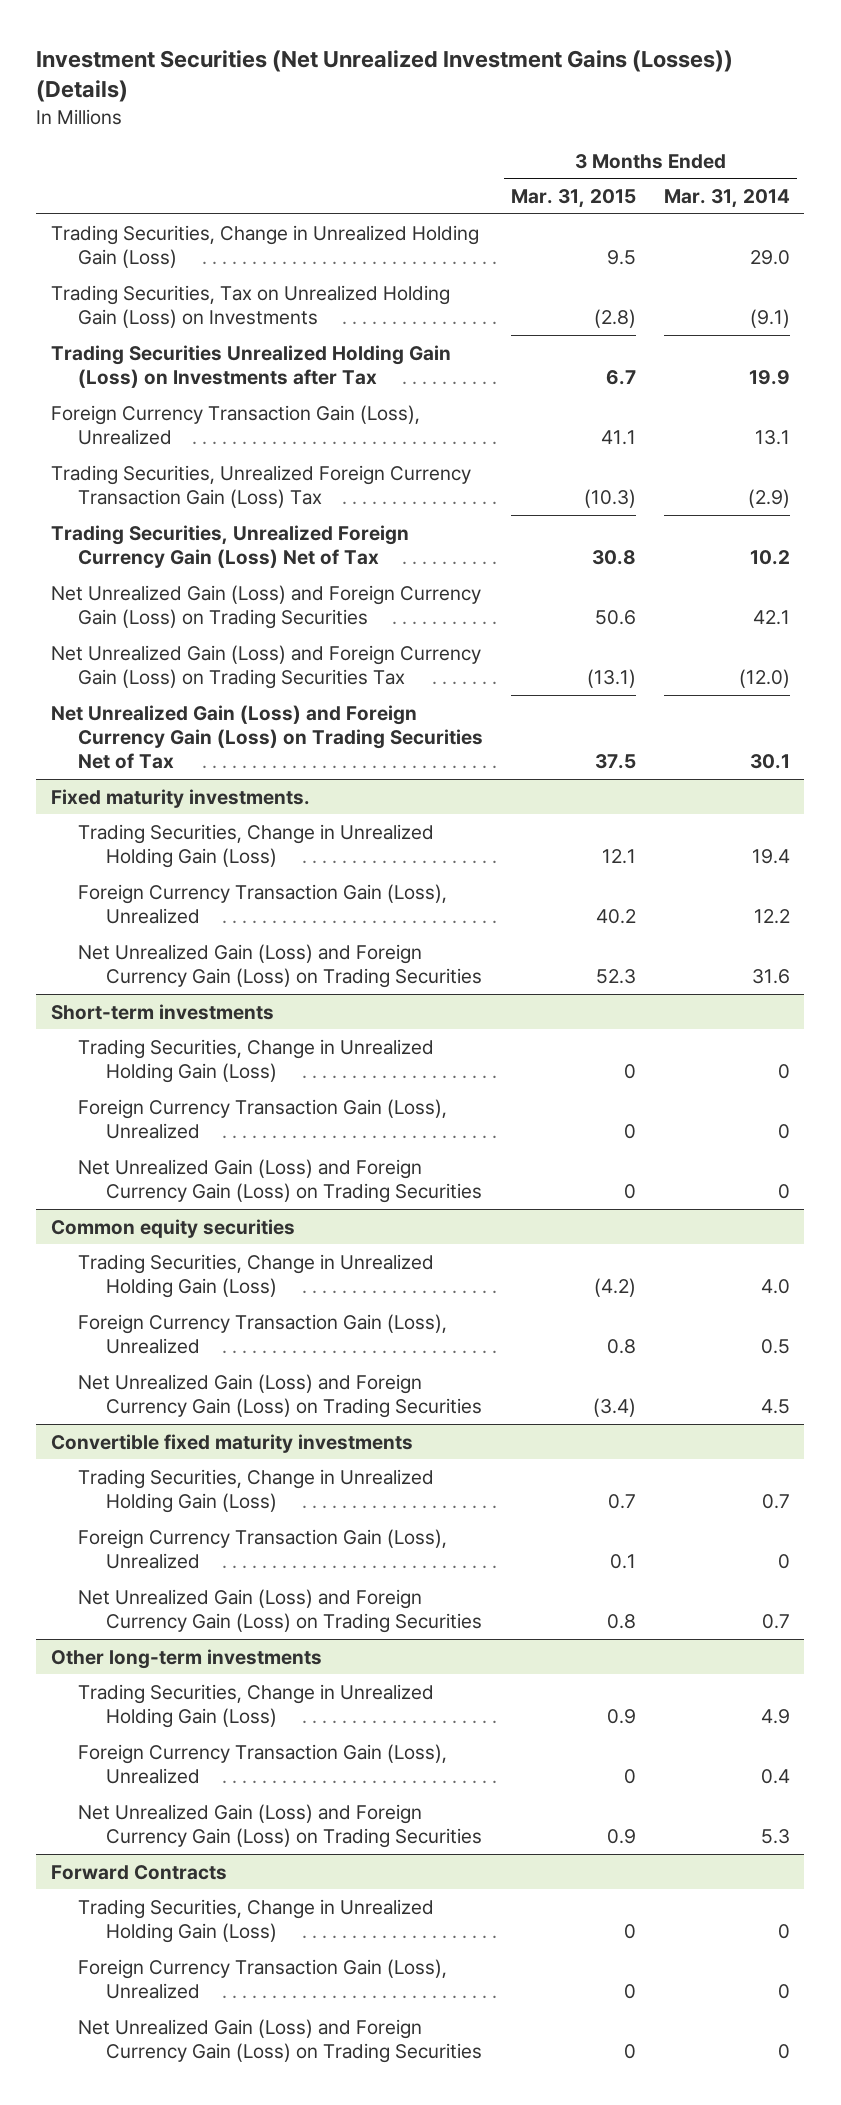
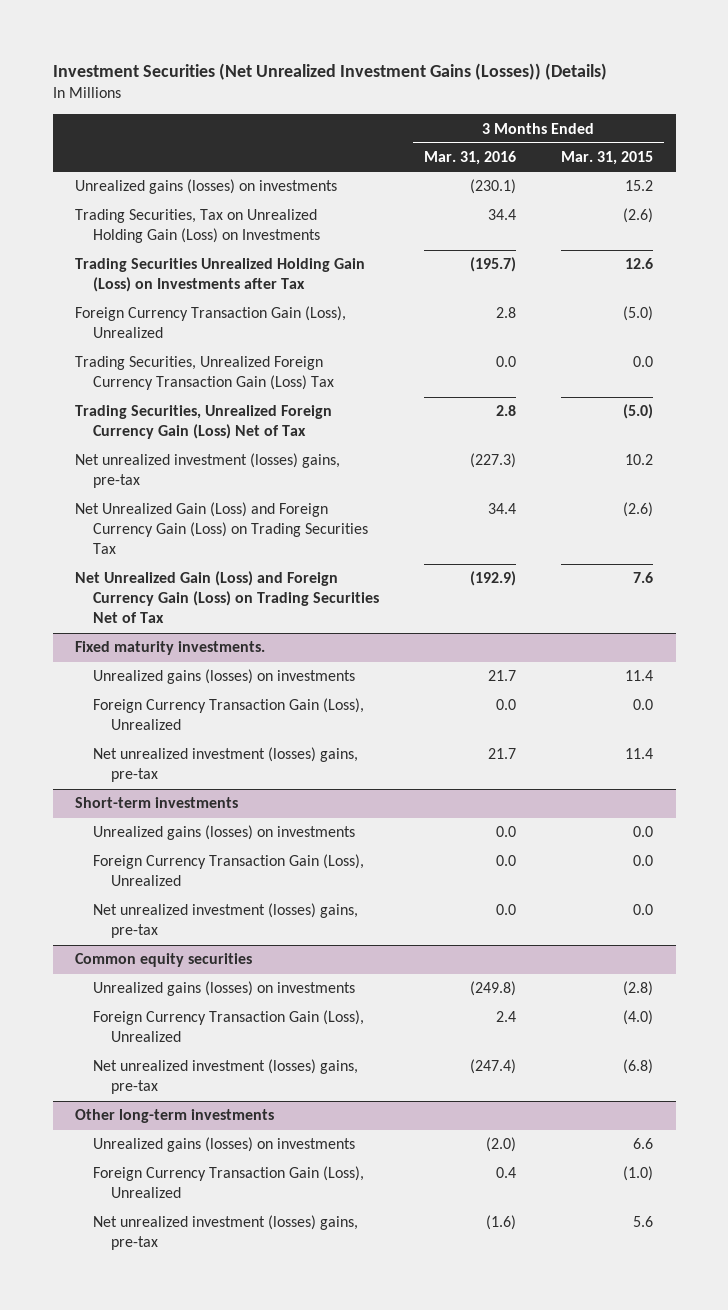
- | 3 Months Ended Mar. 31, 2015 | 3 Months Ended Mar. 31, 2014
+ | 3 Months Ended Mar. 31, 2016 | 3 Months Ended Mar. 31, 2015
- Trading Securities, Change in Unrealized Holding Gain (Loss) | 9.5 | 29.0
- Trading Securities, Tax on Unrealized Holding Gain (Loss) on Investments | (2.8) | (9.1)
- Trading Securities Unrealized Holding Gain (Loss) on Investments after Tax | 6.7 | 19.9
- Foreign Currency Transaction Gain (Loss), Unrealized | 41.1 | 13.1
- Trading Securities, Unrealized Foreign Currency Transaction Gain (Loss) Tax | (10.3) | (2.9)
- Trading Securities, Unrealized Foreign Currency Gain (Loss) Net of Tax | 30.8 | 10.2
- Net Unrealized Gain (Loss) and Foreign Currency Gain (Loss) on Trading Securities | 50.6 | 42.1
- Net Unrealized Gain (Loss) and Foreign Currency Gain (Loss) on Trading Securities Tax | (13.1) | (12.0)
- Net Unrealized Gain (Loss) and Foreign Currency Gain (Loss) on Trading Securities Net of Tax | 37.5 | 30.1
+ Unrealized gains (losses) on investments | (230.1) | 15.2
+ Trading Securities, Tax on Unrealized Holding Gain (Loss) on Investments | 34.4 | (2.6)
+ Trading Securities Unrealized Holding Gain (Loss) on Investments after Tax | (195.7) | 12.6
+ Foreign Currency Transaction Gain (Loss), Unrealized | 2.8 | (5.0)
+ Trading Securities, Unrealized Foreign Currency Transaction Gain (Loss) Tax | 0.0 | 0.0
+ Trading Securities, Unrealized Foreign Currency Gain (Loss) Net of Tax | 2.8 | (5.0)
+ Net unrealized investment (losses) gains, pre-tax | (227.3) | 10.2
+ Net Unrealized Gain (Loss) and Foreign Currency Gain (Loss) on Trading Securities Tax | 34.4 | (2.6)
+ Net Unrealized Gain (Loss) and Foreign Currency Gain (Loss) on Trading Securities Net of Tax | (192.9) | 7.6
@ Fixed maturity investments.
- Trading Securities, Change in Unrealized Holding Gain (Loss) | 12.1 | 19.4
- Foreign Currency Transaction Gain (Loss), Unrealized | 40.2 | 12.2
- Net Unrealized Gain (Loss) and Foreign Currency Gain (Loss) on Trading Securities | 52.3 | 31.6
+ Unrealized gains (losses) on investments | 21.7 | 11.4
+ Foreign Currency Transaction Gain (Loss), Unrealized | 0.0 | 0.0
+ Net unrealized investment (losses) gains, pre-tax | 21.7 | 11.4
@ Short-term investments
- Trading Securities, Change in Unrealized Holding Gain (Loss) | 0 | 0
- Foreign Currency Transaction Gain (Loss), Unrealized | 0 | 0
- Net Unrealized Gain (Loss) and Foreign Currency Gain (Loss) on Trading Securities | 0 | 0
+ Unrealized gains (losses) on investments | 0.0 | 0.0
+ Foreign Currency Transaction Gain (Loss), Unrealized | 0.0 | 0.0
+ Net unrealized investment (losses) gains, pre-tax | 0.0 | 0.0
@ Common equity securities
- Trading Securities, Change in Unrealized Holding Gain (Loss) | (4.2) | 4.0
- Foreign Currency Transaction Gain (Loss), Unrealized | 0.8 | 0.5
- Net Unrealized Gain (Loss) and Foreign Currency Gain (Loss) on Trading Securities | (3.4) | 4.5
- Convertible fixed maturity investments
- Trading Securities, Change in Unrealized Holding Gain (Loss) | 0.7 | 0.7
- Foreign Currency Transaction Gain (Loss), Unrealized | 0.1 | 0
- Net Unrealized Gain (Loss) and Foreign Currency Gain (Loss) on Trading Securities | 0.8 | 0.7
@ Common equity securities
+ Unrealized gains (losses) on investments | (249.8) | (2.8)
+ Foreign Currency Transaction Gain (Loss), Unrealized | 2.4 | (4.0)
+ Net unrealized investment (losses) gains, pre-tax | (247.4) | (6.8)
@ Other long-term investments
- Trading Securities, Change in Unrealized Holding Gain (Loss) | 0.9 | 4.9
- Foreign Currency Transaction Gain (Loss), Unrealized | 0 | 0.4
- Net Unrealized Gain (Loss) and Foreign Currency Gain (Loss) on Trading Securities | 0.9 | 5.3
- Forward Contracts
- Trading Securities, Change in Unrealized Holding Gain (Loss) | 0 | 0
- Foreign Currency Transaction Gain (Loss), Unrealized | 0 | 0
- Net Unrealized Gain (Loss) and Foreign Currency Gain (Loss) on Trading Securities | 0 | 0
@ Other long-term investments
+ Unrealized gains (losses) on investments | (2.0) | 6.6
+ Foreign Currency Transaction Gain (Loss), Unrealized | 0.4 | (1.0)
+ Net unrealized investment (losses) gains, pre-tax | (1.6) | 5.6

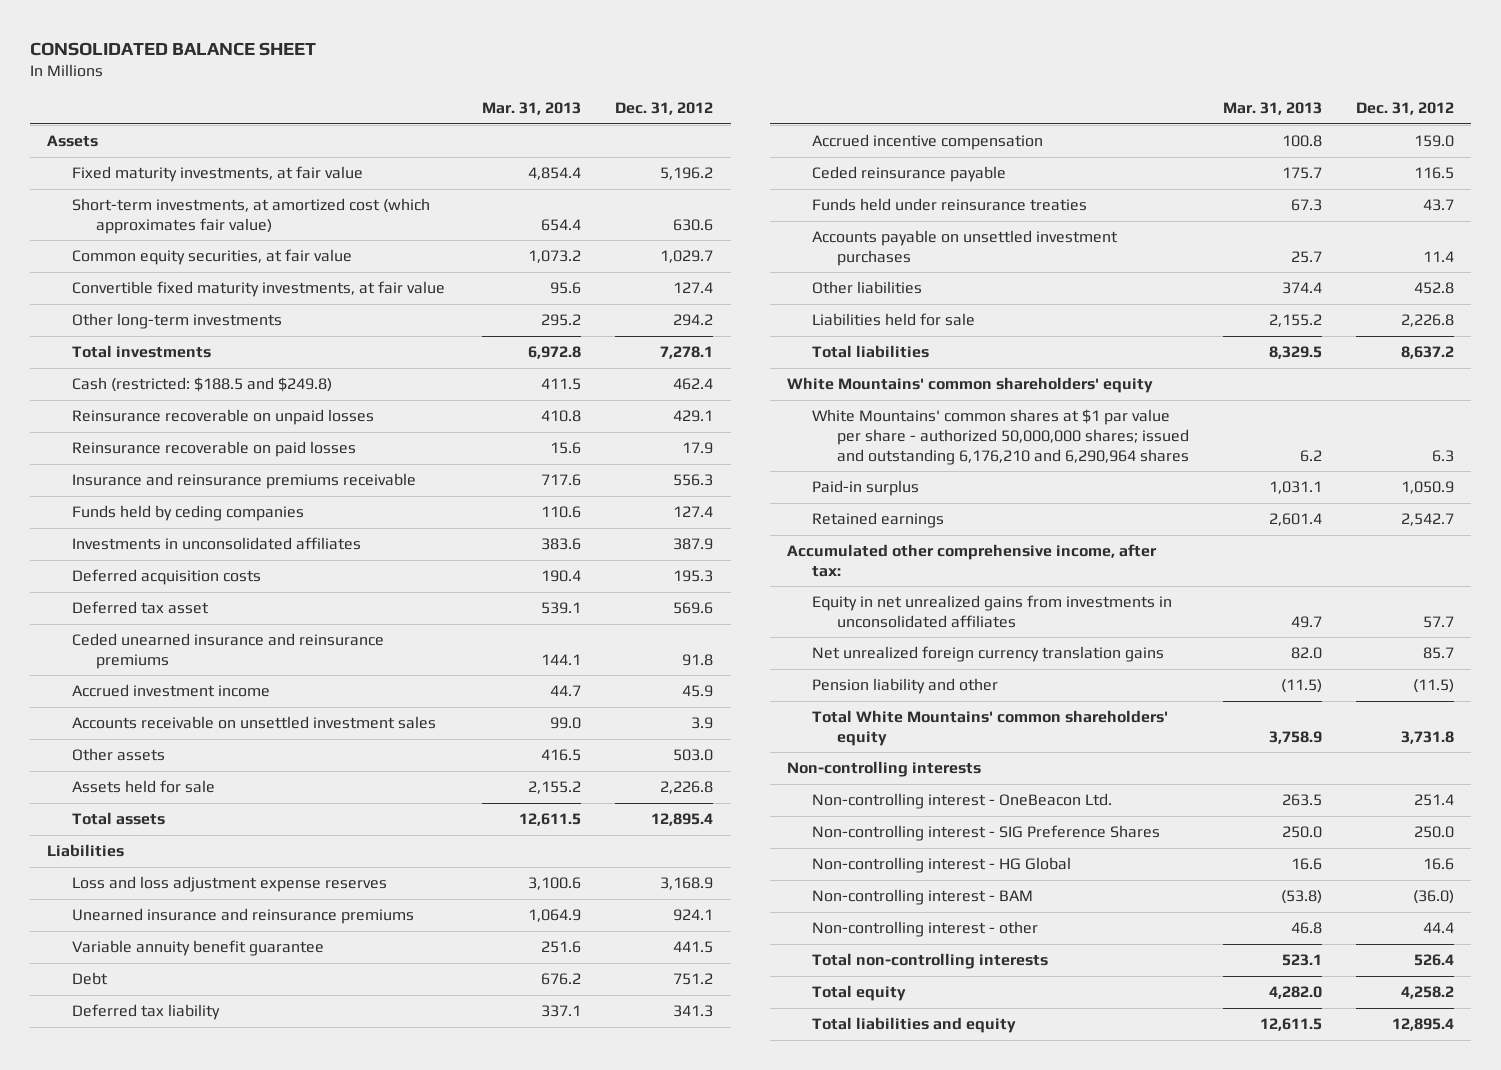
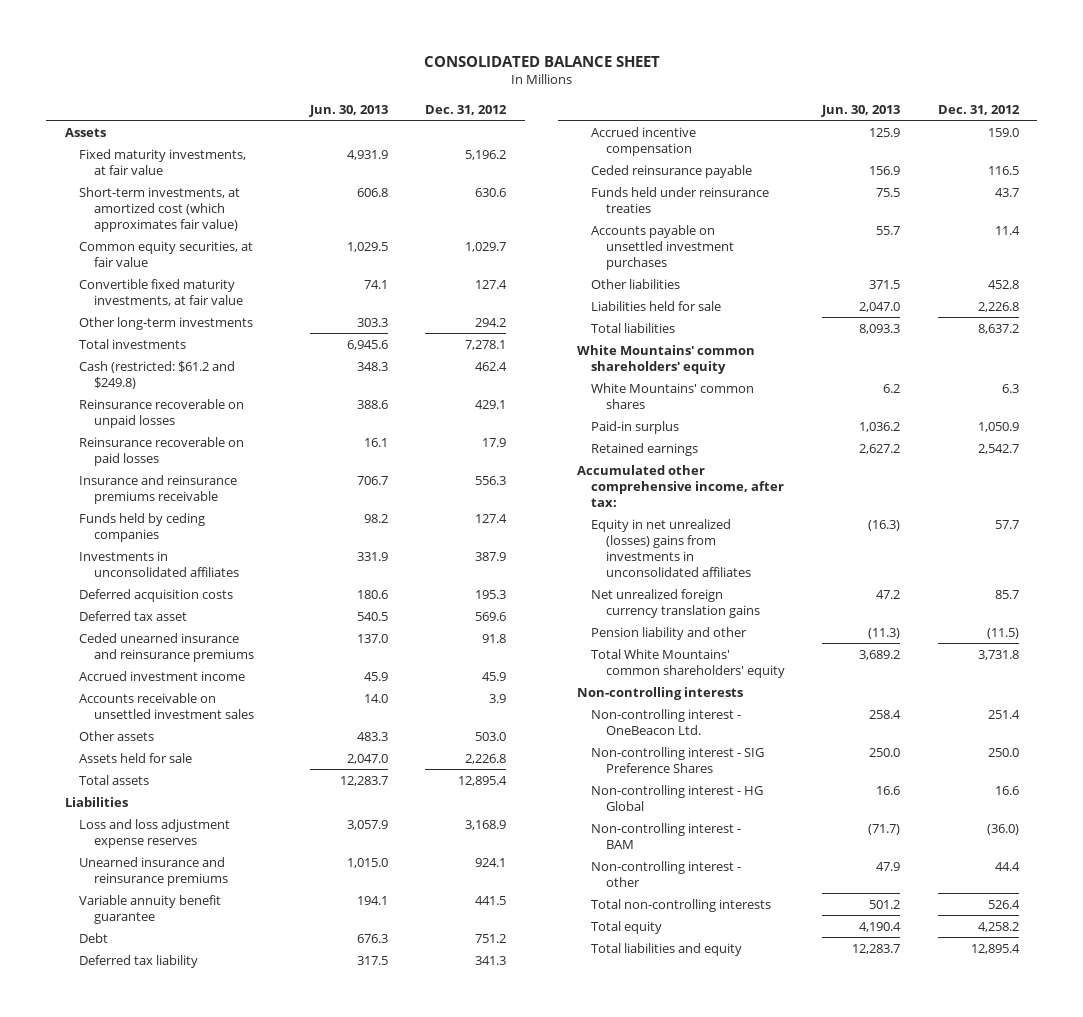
- | Mar. 31, 2013 | Dec. 31, 2012
+ | Jun. 30, 2013 | Dec. 31, 2012
- Cash (restricted: $188.5 and $249.8) | 411.5 | 462.4
+ Cash (restricted: $61.2 and $249.8) | 348.3 | 462.4
- White Mountains' common shares at $1 par value per share - authorized 50,000,000 shares; issued and outstanding 6,176,210 and 6,290,964 shares | 6.2 | 6.3
+ White Mountains' common shares | 6.2 | 6.3
- Equity in net unrealized gains from investments in unconsolidated affiliates | 49.7 | 57.7
+ Equity in net unrealized (losses) gains from investments in unconsolidated affiliates | (16.3) | 57.7

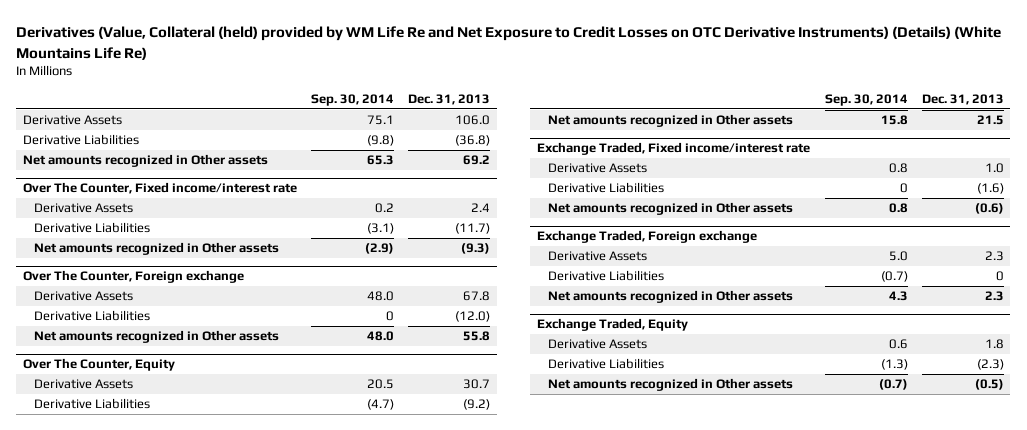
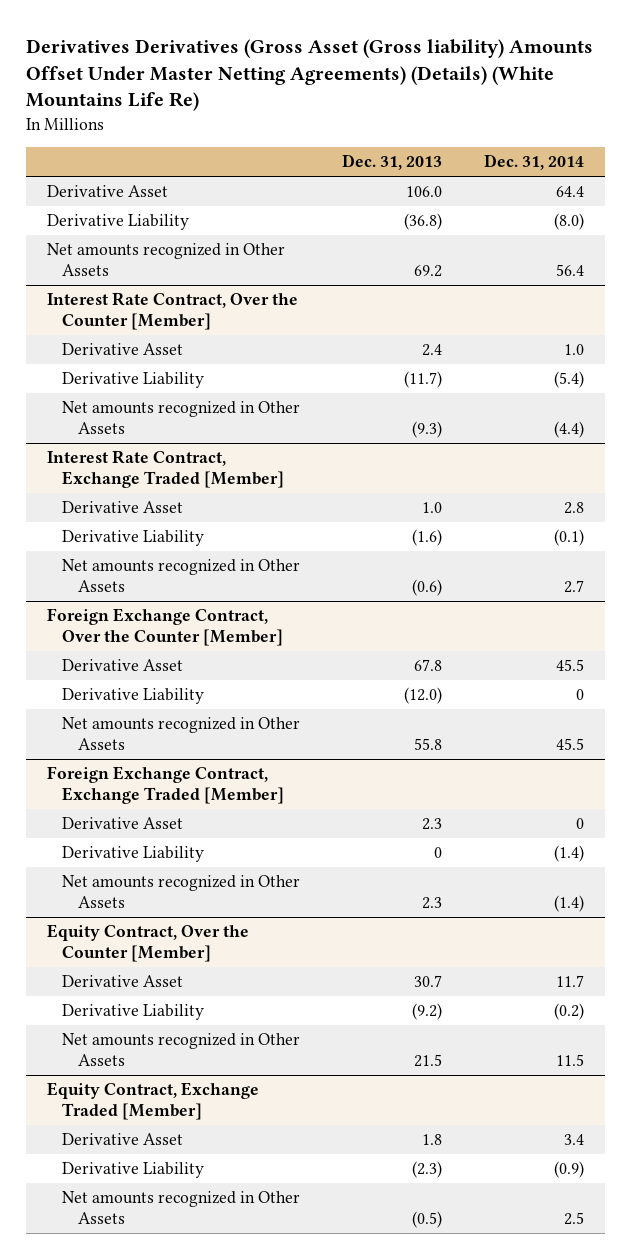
- Derivatives (Value, Collateral (held) provided by WM Life Re and Net Exposure to Credit Losses on OTC Derivative Instruments) (Details) (White Mountains Life Re)
+ Derivatives Derivatives (Gross Asset (Gross liability) Amounts Offset Under Master Netting Agreements) (Details) (White Mountains Life Re)
- | Sep. 30, 2014 | Dec. 31, 2013
+ | Dec. 31, 2013 | Dec. 31, 2014
- Derivative Assets | 75.1 | 106.0
- Derivative Liabilities | (9.8) | (36.8)
- Net amounts recognized in Other assets | 65.3 | 69.2
- Over The Counter, Fixed income/interest rate
- Derivative Assets | 0.2 | 2.4
- Derivative Liabilities | (3.1) | (11.7)
- Net amounts recognized in Other assets | (2.9) | (9.3)
- Over The Counter, Foreign exchange
- Derivative Assets | 48.0 | 67.8
- Derivative Liabilities | 0 | (12.0)
- Net amounts recognized in Other assets | 48.0 | 55.8
- Over The Counter, Equity
- Derivative Assets | 20.5 | 30.7
- Derivative Liabilities | (4.7) | (9.2)
- Net amounts recognized in Other assets | 15.8 | 21.5
- Exchange Traded, Fixed income/interest rate
- Derivative Assets | 0.8 | 1.0
- Derivative Liabilities | 0 | (1.6)
- Net amounts recognized in Other assets | 0.8 | (0.6)
- Exchange Traded, Foreign exchange
- Derivative Assets | 5.0 | 2.3
- Derivative Liabilities | (0.7) | 0
- Net amounts recognized in Other assets | 4.3 | 2.3
- Exchange Traded, Equity
- Derivative Assets | 0.6 | 1.8
- Derivative Liabilities | (1.3) | (2.3)
- Net amounts recognized in Other assets | (0.7) | (0.5)
+ Derivative Asset | 106.0 | 64.4
+ Derivative Liability | (36.8) | (8.0)
+ Net amounts recognized in Other Assets | 69.2 | 56.4
+ Interest Rate Contract, Over the Counter [Member]
+ Derivative Asset | 2.4 | 1.0
+ Derivative Liability | (11.7) | (5.4)
+ Net amounts recognized in Other Assets | (9.3) | (4.4)
+ Interest Rate Contract, Exchange Traded [Member]
+ Derivative Asset | 1.0 | 2.8
+ Derivative Liability | (1.6) | (0.1)
+ Net amounts recognized in Other Assets | (0.6) | 2.7
+ Foreign Exchange Contract, Over the Counter [Member]
+ Derivative Asset | 67.8 | 45.5
+ Derivative Liability | (12.0) | 0
+ Net amounts recognized in Other Assets | 55.8 | 45.5
+ Foreign Exchange Contract, Exchange Traded [Member]
+ Derivative Asset | 2.3 | 0
+ Derivative Liability | 0 | (1.4)
+ Net amounts recognized in Other Assets | 2.3 | (1.4)
+ Equity Contract, Over the Counter [Member]
+ Derivative Asset | 30.7 | 11.7
+ Derivative Liability | (9.2) | (0.2)
+ Net amounts recognized in Other Assets | 21.5 | 11.5
+ Equity Contract, Exchange Traded [Member]
+ Derivative Asset | 1.8 | 3.4
+ Derivative Liability | (2.3) | (0.9)
+ Net amounts recognized in Other Assets | (0.5) | 2.5

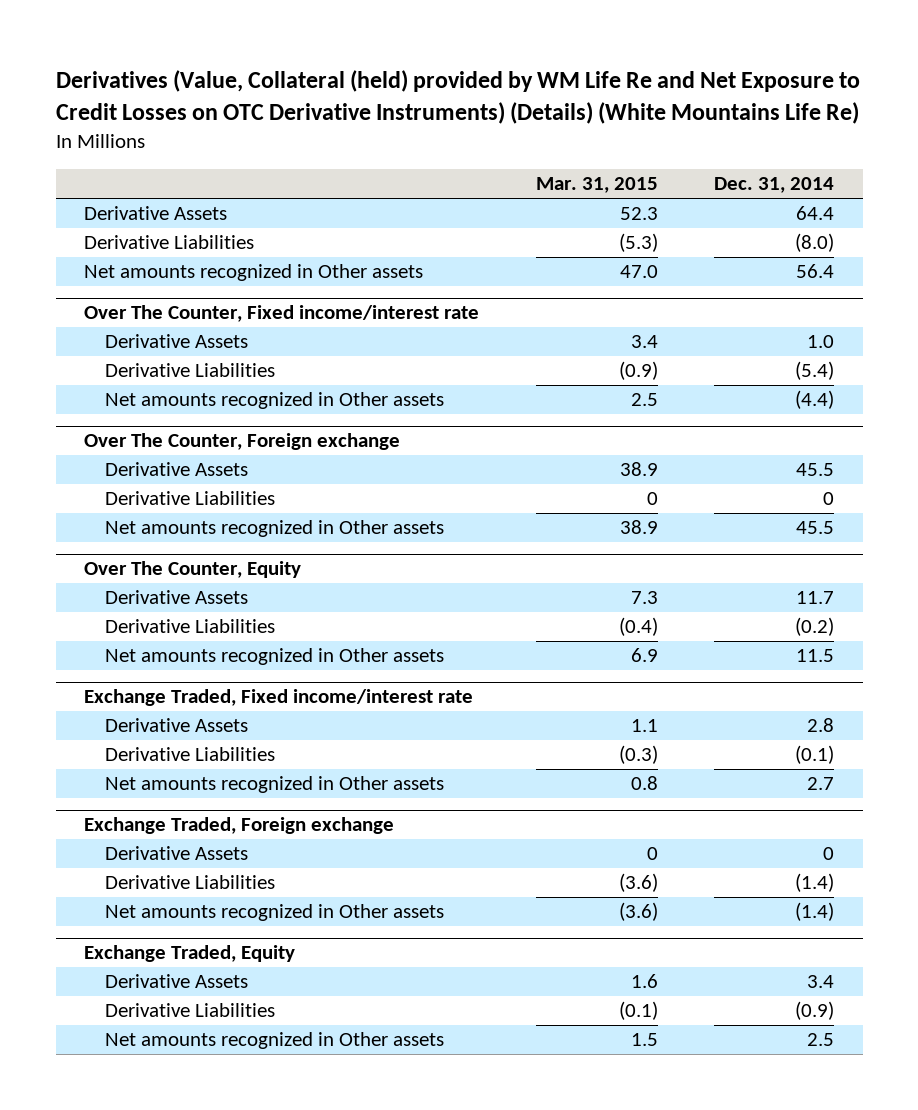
- Derivatives Derivatives (Gross Asset (Gross liability) Amounts Offset Under Master Netting Agreements) (Details) (White Mountains Life Re)
+ Derivatives (Value, Collateral (held) provided by WM Life Re and Net Exposure to Credit Losses on OTC Derivative Instruments) (Details) (White Mountains Life Re)
- | Dec. 31, 2013 | Dec. 31, 2014
+ | Mar. 31, 2015 | Dec. 31, 2014
- Derivative Asset | 106.0 | 64.4
- Derivative Liability | (36.8) | (8.0)
- Net amounts recognized in Other Assets | 69.2 | 56.4
- Interest Rate Contract, Over the Counter [Member]
- Derivative Asset | 2.4 | 1.0
- Derivative Liability | (11.7) | (5.4)
- Net amounts recognized in Other Assets | (9.3) | (4.4)
- Interest Rate Contract, Exchange Traded [Member]
- Derivative Asset | 1.0 | 2.8
- Derivative Liability | (1.6) | (0.1)
- Net amounts recognized in Other Assets | (0.6) | 2.7
- Foreign Exchange Contract, Over the Counter [Member]
- Derivative Asset | 67.8 | 45.5
- Derivative Liability | (12.0) | 0
- Net amounts recognized in Other Assets | 55.8 | 45.5
- Foreign Exchange Contract, Exchange Traded [Member]
- Derivative Asset | 2.3 | 0
- Derivative Liability | 0 | (1.4)
- Net amounts recognized in Other Assets | 2.3 | (1.4)
- Equity Contract, Over the Counter [Member]
- Derivative Asset | 30.7 | 11.7
- Derivative Liability | (9.2) | (0.2)
- Net amounts recognized in Other Assets | 21.5 | 11.5
- Equity Contract, Exchange Traded [Member]
- Derivative Asset | 1.8 | 3.4
- Derivative Liability | (2.3) | (0.9)
- Net amounts recognized in Other Assets | (0.5) | 2.5
+ Derivative Assets | 52.3 | 64.4
+ Derivative Liabilities | (5.3) | (8.0)
+ Net amounts recognized in Other assets | 47.0 | 56.4
+ Over The Counter, Fixed income/interest rate
+ Derivative Assets | 3.4 | 1.0
+ Derivative Liabilities | (0.9) | (5.4)
+ Net amounts recognized in Other assets | 2.5 | (4.4)
+ Over The Counter, Foreign exchange
+ Derivative Assets | 38.9 | 45.5
+ Derivative Liabilities | 0 | 0
+ Net amounts recognized in Other assets | 38.9 | 45.5
+ Over The Counter, Equity
+ Derivative Assets | 7.3 | 11.7
+ Derivative Liabilities | (0.4) | (0.2)
+ Net amounts recognized in Other assets | 6.9 | 11.5
+ Exchange Traded, Fixed income/interest rate
+ Derivative Assets | 1.1 | 2.8
+ Derivative Liabilities | (0.3) | (0.1)
+ Net amounts recognized in Other assets | 0.8 | 2.7
+ Exchange Traded, Foreign exchange
+ Derivative Assets | 0 | 0
+ Derivative Liabilities | (3.6) | (1.4)
+ Net amounts recognized in Other assets | (3.6) | (1.4)
+ Exchange Traded, Equity
+ Derivative Assets | 1.6 | 3.4
+ Derivative Liabilities | (0.1) | (0.9)
+ Net amounts recognized in Other assets | 1.5 | 2.5

